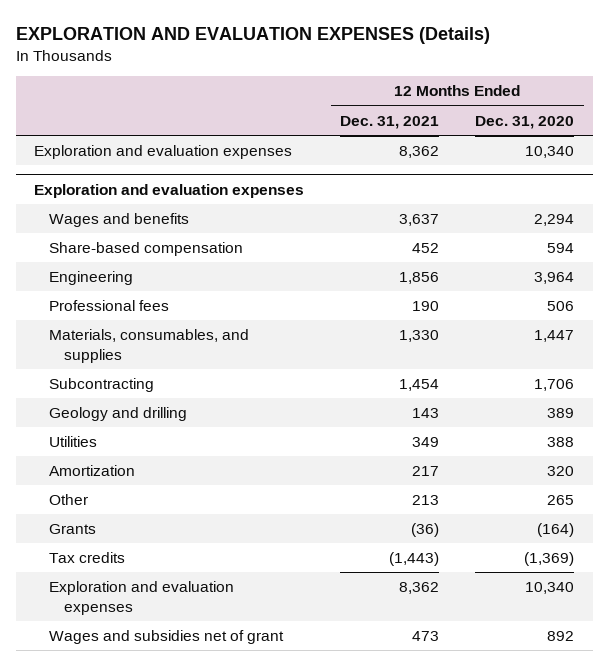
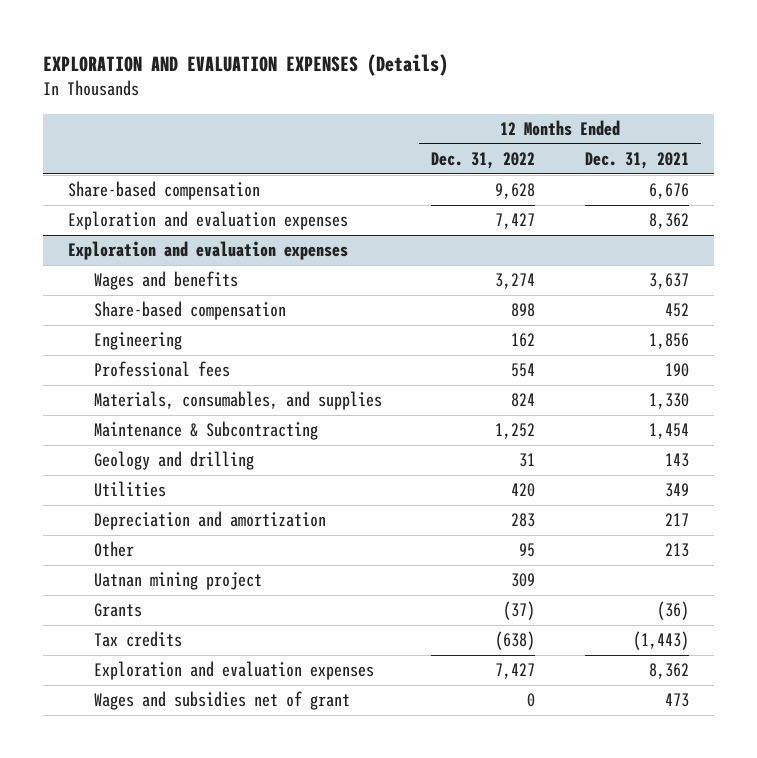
- | 12 Months Ended Dec. 31, 2021 | 12 Months Ended Dec. 31, 2020
+ | 12 Months Ended Dec. 31, 2022 | 12 Months Ended Dec. 31, 2021
+ Share-based compensation | 9,628 | 6,676
@ Exploration and evaluation expenses
- Subcontracting | 1,454 | 1,706
+ Maintenance & Subcontracting | 1,252 | 1,454
- Amortization | 217 | 320
+ Depreciation and amortization | 283 | 217
+ Uatnan mining project | 309 |

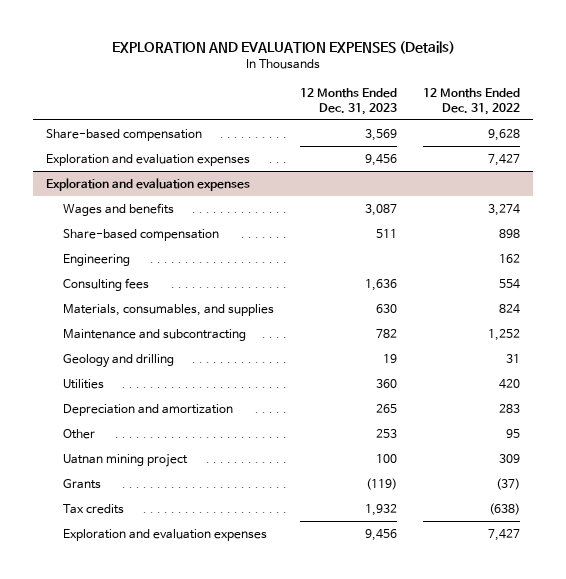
- | 12 Months Ended Dec. 31, 2022 | 12 Months Ended Dec. 31, 2021
+ | 12 Months Ended Dec. 31, 2023 | 12 Months Ended Dec. 31, 2022
@ Exploration and evaluation expenses
- Professional fees | 554 | 190
+ Consulting fees | 1,636 | 554
- Maintenance & Subcontracting | 1,252 | 1,454
+ Maintenance and subcontracting | 782 | 1,252
- Wages and subsidies net of grant | 0 | 473

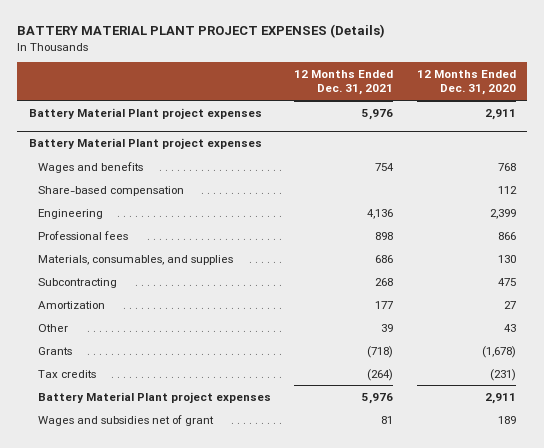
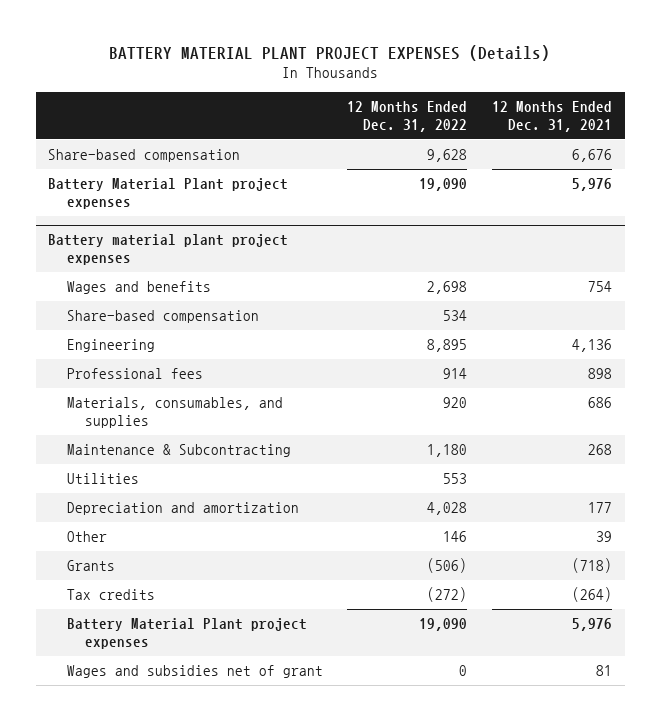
- | 12 Months Ended Dec. 31, 2021 | 12 Months Ended Dec. 31, 2020
+ | 12 Months Ended Dec. 31, 2022 | 12 Months Ended Dec. 31, 2021
+ Share-based compensation | 9,628 | 6,676
- Battery Material Plant project expenses
+ Battery material plant project expenses
- Subcontracting | 268 | 475
- Amortization | 177 | 27
+ Maintenance & Subcontracting | 1,180 | 268
+ Utilities | 553 |
+ Depreciation and amortization | 4,028 | 177

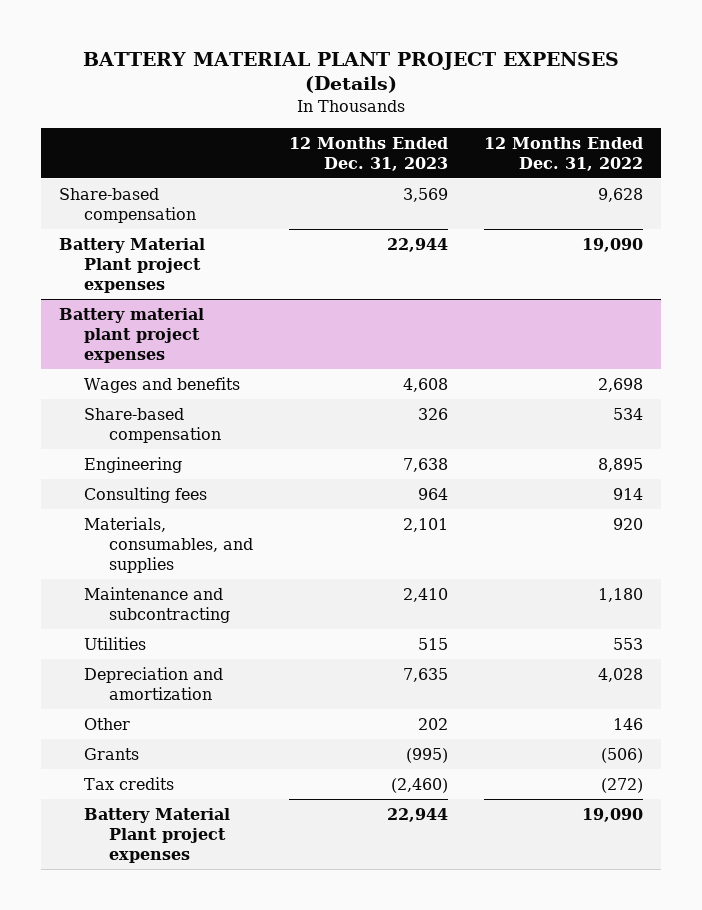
- | 12 Months Ended Dec. 31, 2022 | 12 Months Ended Dec. 31, 2021
+ | 12 Months Ended Dec. 31, 2023 | 12 Months Ended Dec. 31, 2022
@ Battery material plant project expenses
- Professional fees | 914 | 898
+ Consulting fees | 964 | 914
- Maintenance & Subcontracting | 1,180 | 268
+ Maintenance and subcontracting | 2,410 | 1,180
- Wages and subsidies net of grant | 0 | 81

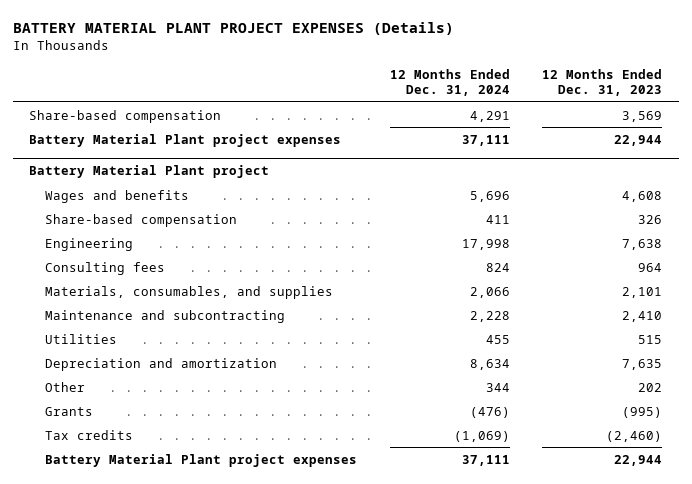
- | 12 Months Ended Dec. 31, 2023 | 12 Months Ended Dec. 31, 2022
+ | 12 Months Ended Dec. 31, 2024 | 12 Months Ended Dec. 31, 2023
- Battery material plant project expenses
+ Battery Material Plant project

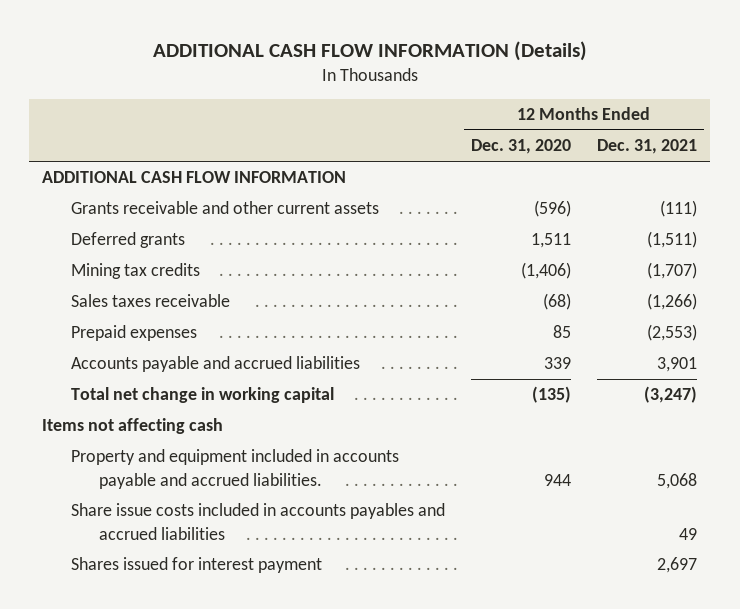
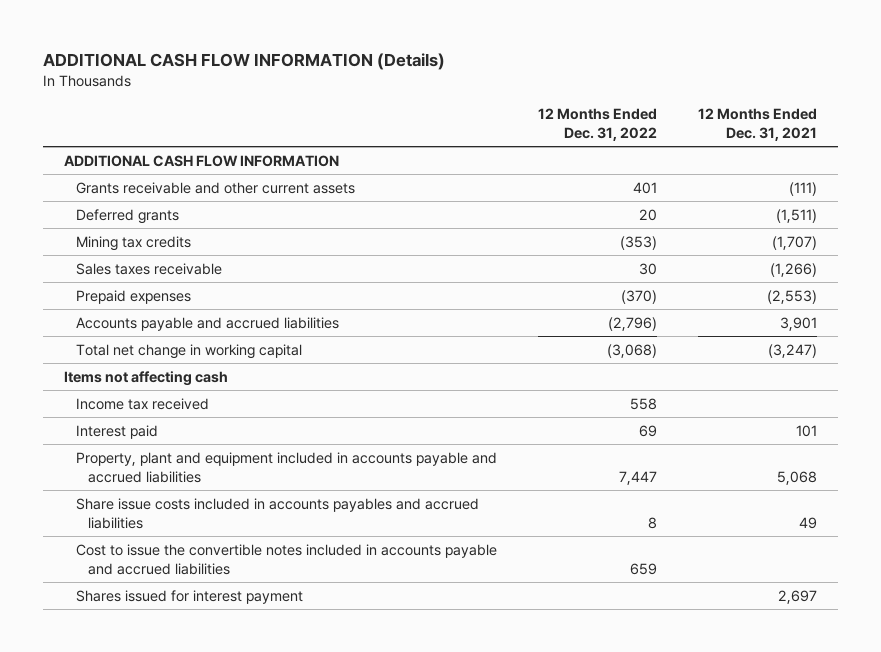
- | 12 Months Ended Dec. 31, 2020 | 12 Months Ended Dec. 31, 2021
+ | 12 Months Ended Dec. 31, 2022 | 12 Months Ended Dec. 31, 2021
- Property and equipment included in accounts payable and accrued liabilities. | 944 | 5,068
+ Income tax received | 558 |
+ Interest paid | 69 | 101
+ Property, plant and equipment included in accounts payable and accrued liabilities | 7,447 | 5,068
+ Cost to issue the convertible notes included in accounts payable and accrued liabilities | 659 |

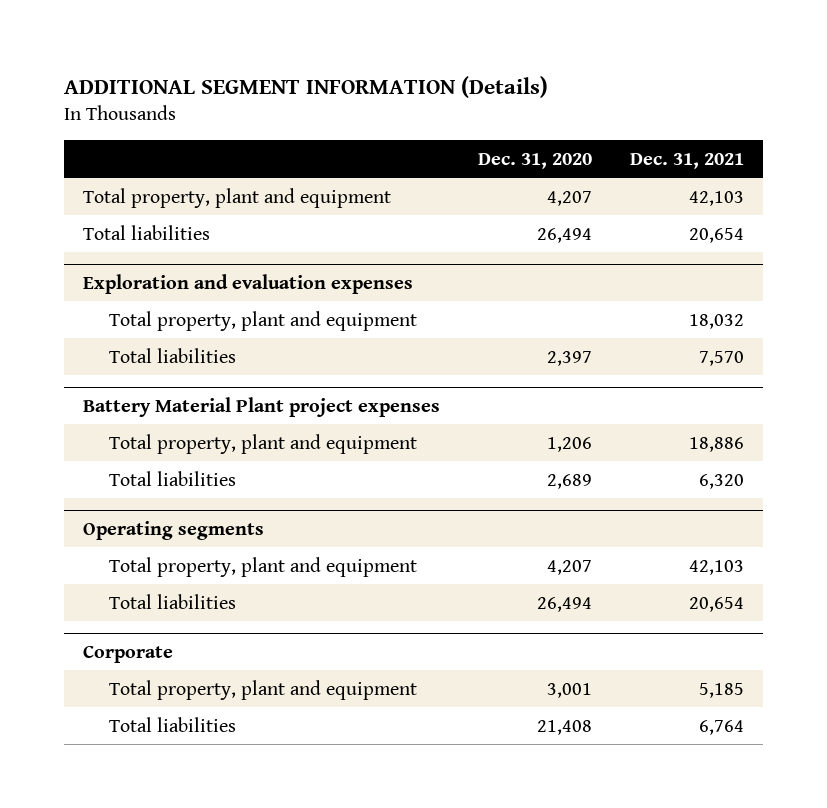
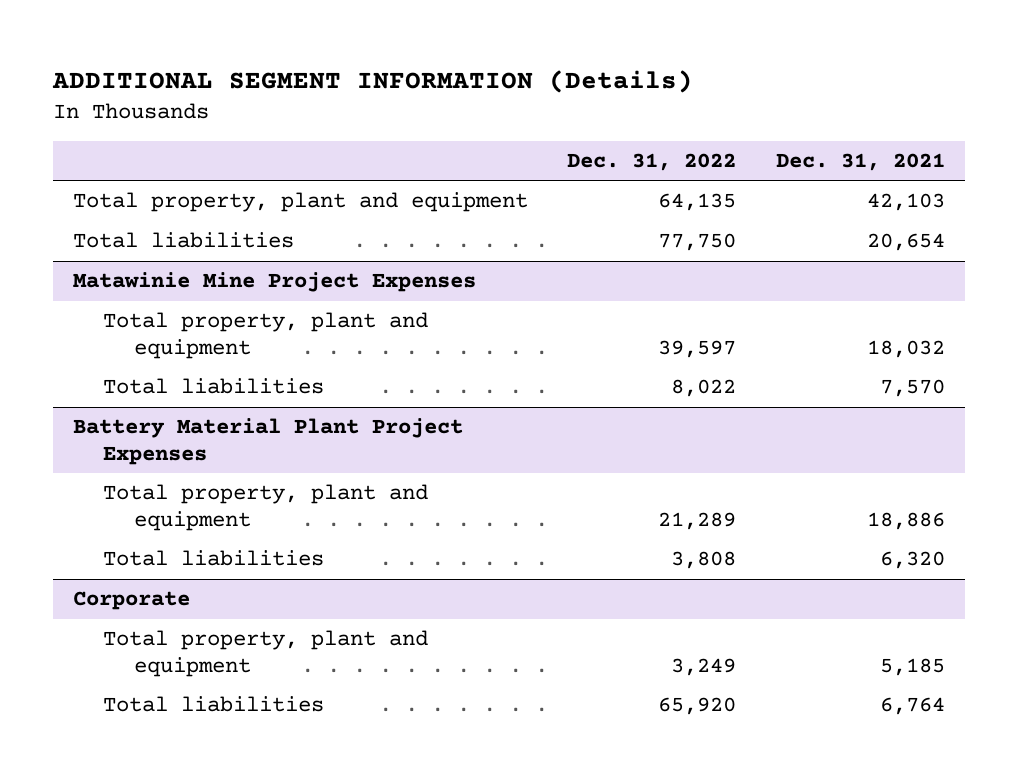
- | Dec. 31, 2020 | Dec. 31, 2021
+ | Dec. 31, 2022 | Dec. 31, 2021
- Exploration and evaluation expenses
+ Matawinie Mine Project Expenses
- Battery Material Plant project expenses
+ Battery Material Plant Project Expenses
- Operating segments
- Total property, plant and equipment | 4,207 | 42,103
- Total liabilities | 26,494 | 20,654

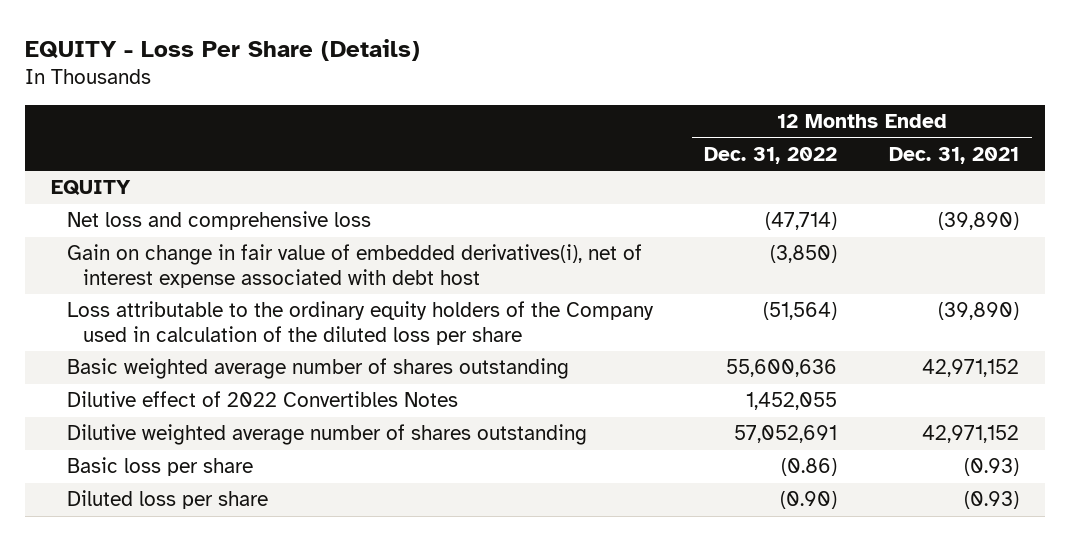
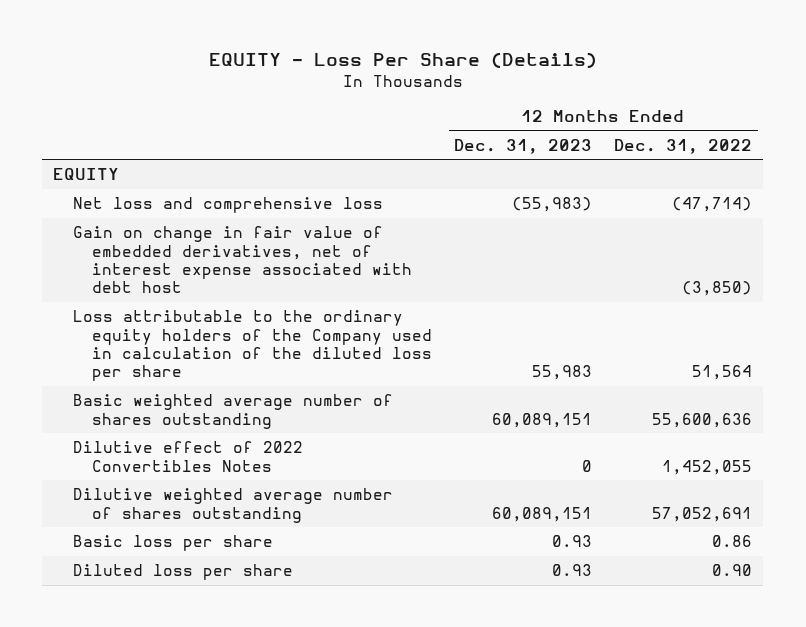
- | 12 Months Ended Dec. 31, 2022 | 12 Months Ended Dec. 31, 2021
+ | 12 Months Ended Dec. 31, 2023 | 12 Months Ended Dec. 31, 2022
- Gain on change in fair value of embedded derivatives(i), net of interest expense associated with debt host | (3,850) |
- Loss attributable to the ordinary equity holders of the Company used in calculation of the diluted loss per share | (51,564) | (39,890)
+ Gain on change in fair value of embedded derivatives, net of interest expense associated with debt host | | (3,850)
+ Loss attributable to the ordinary equity holders of the Company used in calculation of the diluted loss per share | 55,983 | 51,564
- Basic loss per share | (0.86) | (0.93)
- Diluted loss per share | (0.90) | (0.93)
+ Basic loss per share | 0.93 | 0.86
+ Diluted loss per share | 0.93 | 0.90

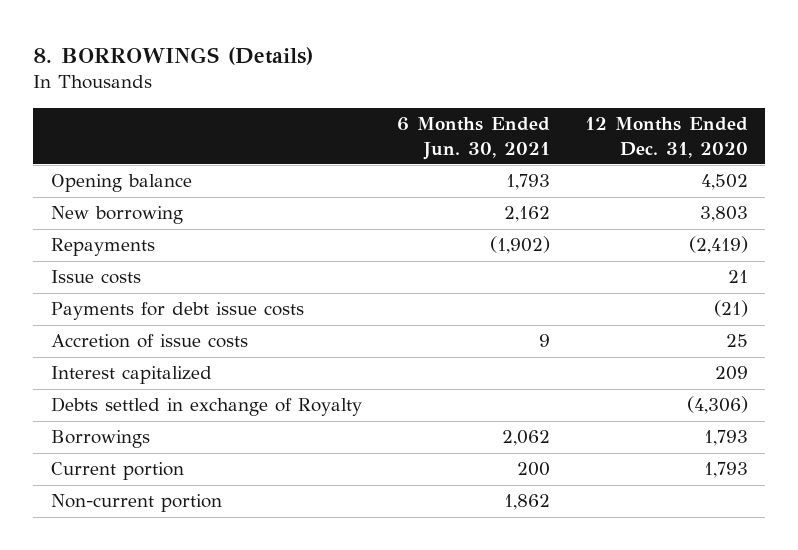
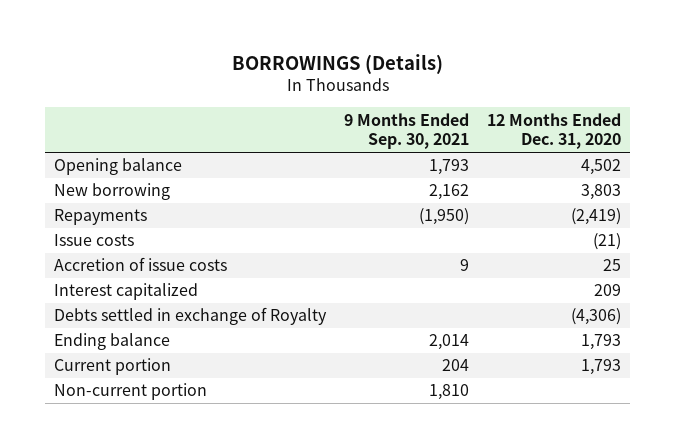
- 8. BORROWINGS (Details)
+ BORROWINGS (Details)
- | 6 Months Ended Jun. 30, 2021 | 12 Months Ended Dec. 31, 2020
+ | 9 Months Ended Sep. 30, 2021 | 12 Months Ended Dec. 31, 2020
- Issue costs | | 21
- Payments for debt issue costs | | (21)
+ Issue costs | | (21)
- Borrowings | 2,062 | 1,793
+ Ending balance | 2,014 | 1,793

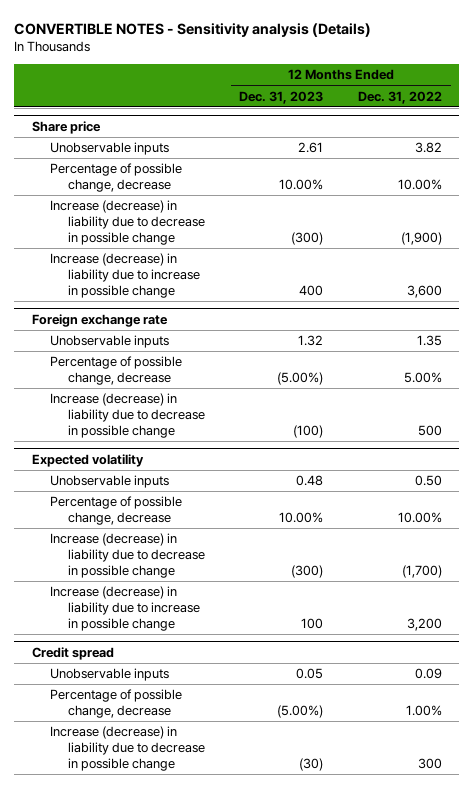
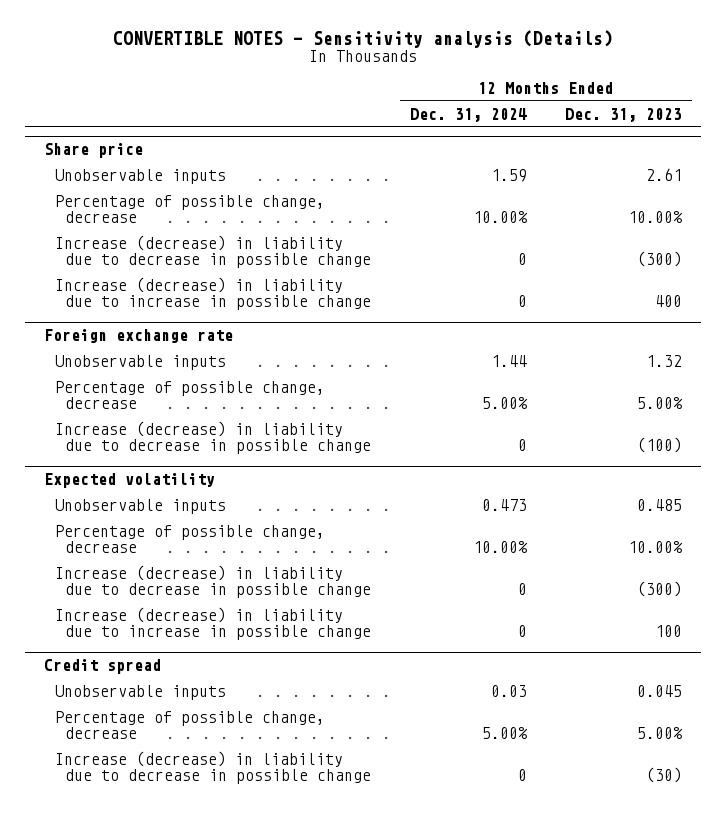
- | 12 Months Ended Dec. 31, 2023 | 12 Months Ended Dec. 31, 2022
+ | 12 Months Ended Dec. 31, 2024 | 12 Months Ended Dec. 31, 2023
@ Foreign exchange rate
- Percentage of possible change, decrease | (5.00%) | 5.00%
+ Percentage of possible change, decrease | 5.00% | 5.00%
@ Expected volatility
- Unobservable inputs | 0.48 | 0.50
+ Unobservable inputs | 0.473 | 0.485
@ Credit spread
- Unobservable inputs | 0.05 | 0.09
- Percentage of possible change, decrease | (5.00%) | 1.00%
+ Unobservable inputs | 0.03 | 0.045
+ Percentage of possible change, decrease | 5.00% | 5.00%

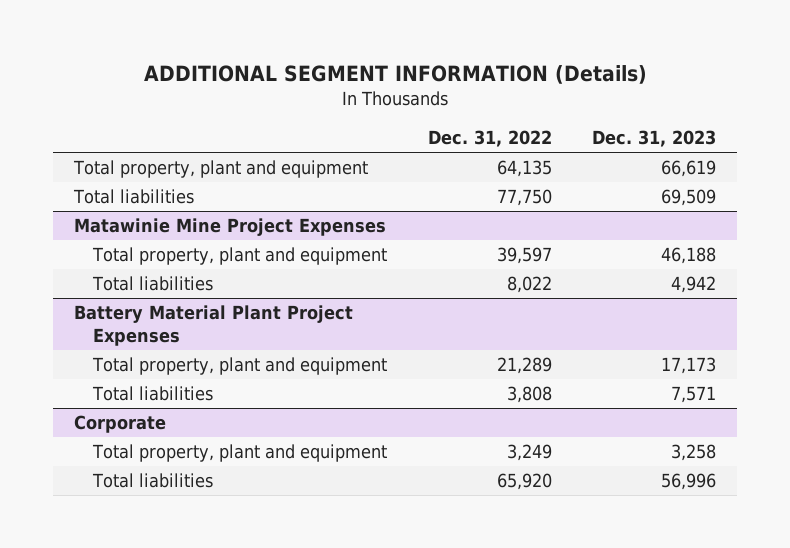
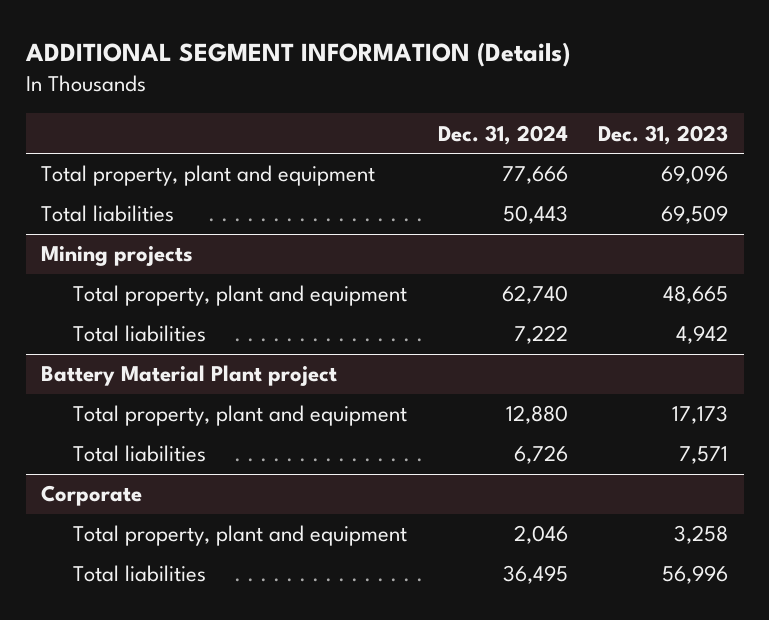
- | Dec. 31, 2022 | Dec. 31, 2023
+ | Dec. 31, 2024 | Dec. 31, 2023
- Total property, plant and equipment | 64,135 | 66,619
+ Total property, plant and equipment | 77,666 | 69,096
- Matawinie Mine Project Expenses
- Total property, plant and equipment | 39,597 | 46,188
+ Mining projects
+ Total property, plant and equipment | 62,740 | 48,665
- Battery Material Plant Project Expenses
+ Battery Material Plant project

